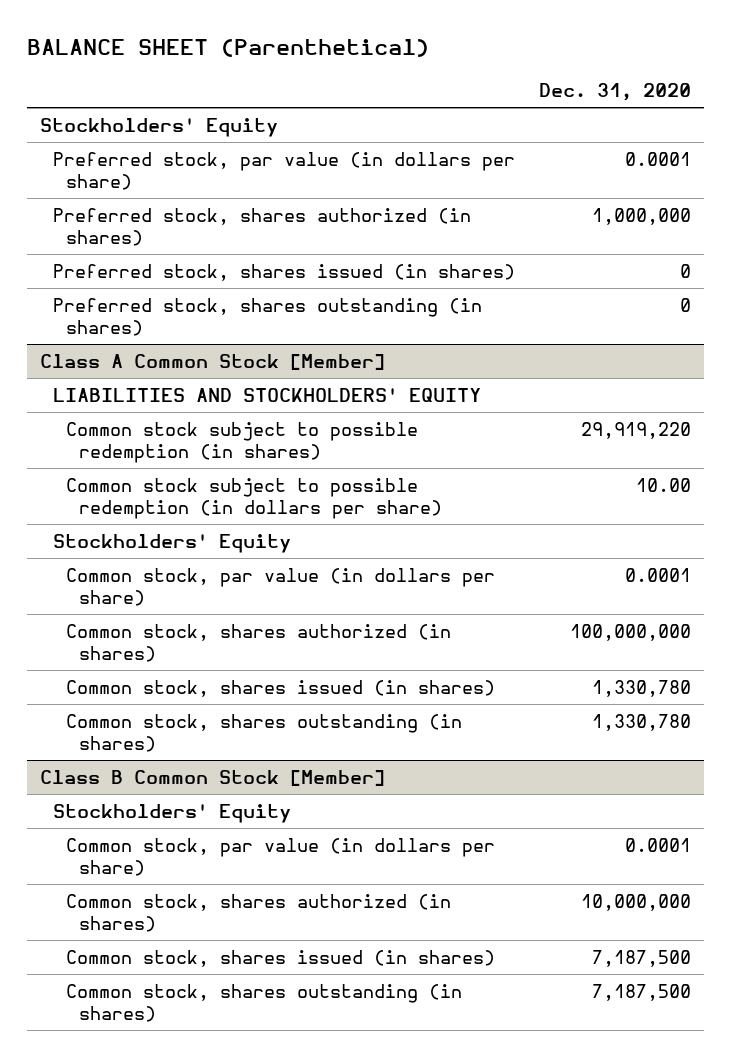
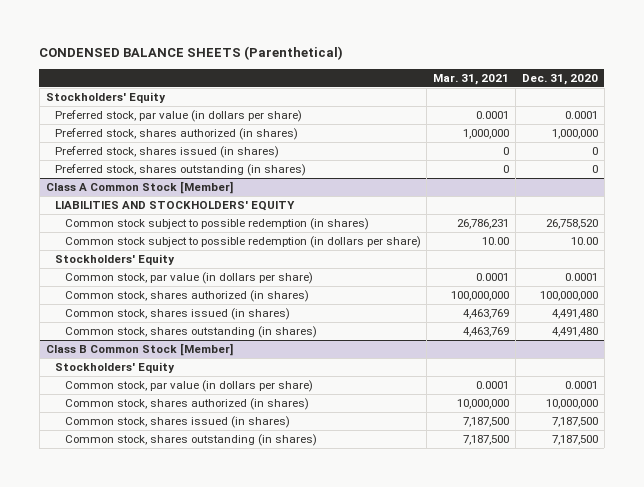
- BALANCE SHEET (Parenthetical)
+ CONDENSED BALANCE SHEETS (Parenthetical)
- | Dec. 31, 2020
+ | Mar. 31, 2021 | Dec. 31, 2020
@ Class A Common Stock [Member]
- Common stock subject to possible redemption (in shares) | 29,919,220
+ Common stock subject to possible redemption (in shares) | 26,786,231 | 26,758,520
- Common stock, shares issued (in shares) | 1,330,780
- Common stock, shares outstanding (in shares) | 1,330,780
+ Common stock, shares issued (in shares) | 4,463,769 | 4,491,480
+ Common stock, shares outstanding (in shares) | 4,463,769 | 4,491,480

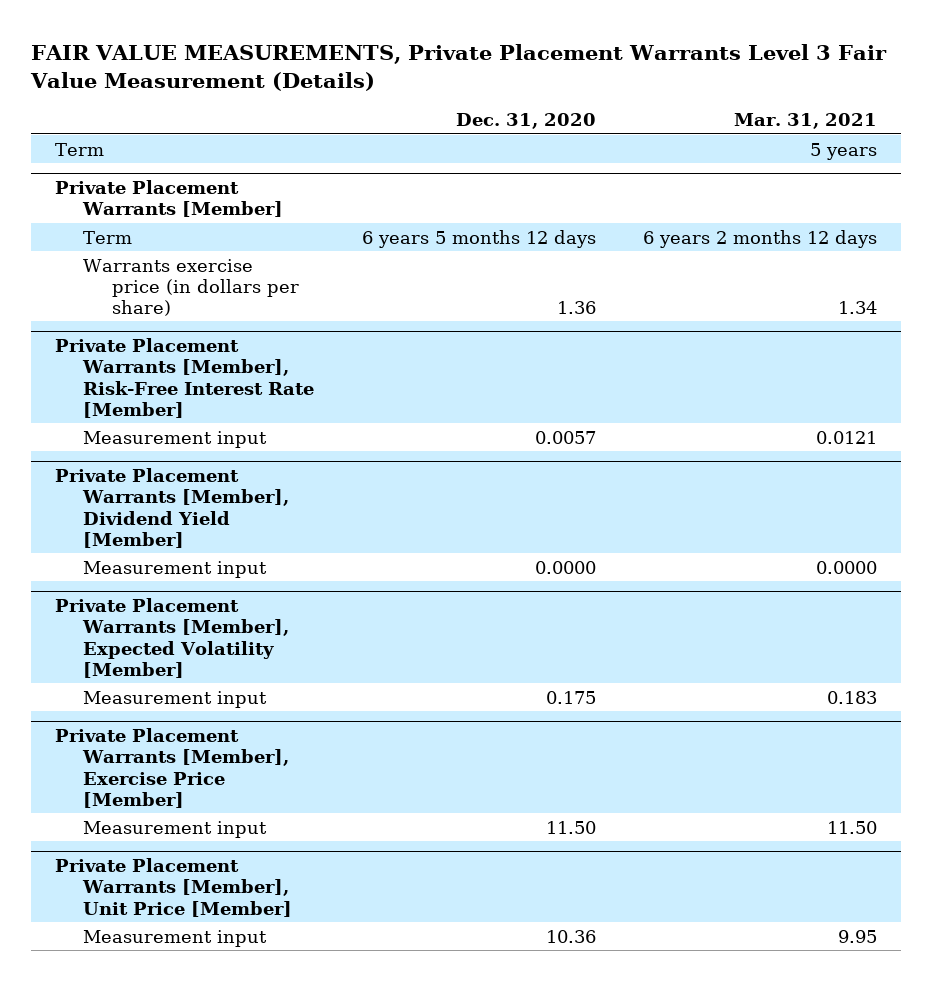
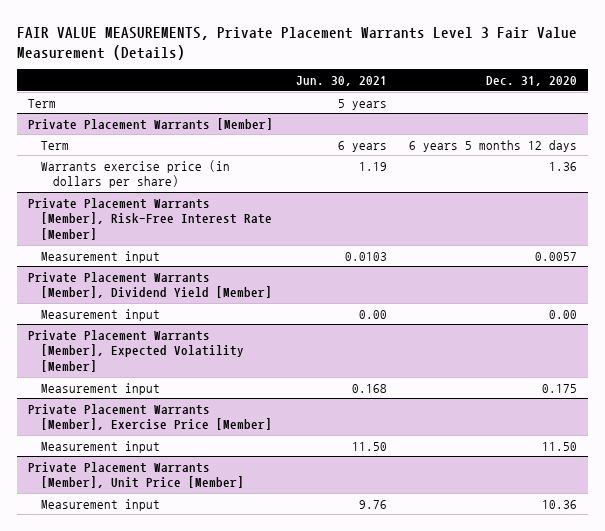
- | Dec. 31, 2020 | Mar. 31, 2021
+ | Jun. 30, 2021 | Dec. 31, 2020
@ Private Placement Warrants [Member], Dividend Yield [Member]
- Measurement input | 0.0000 | 0.0000
+ Measurement input | 0.00 | 0.00

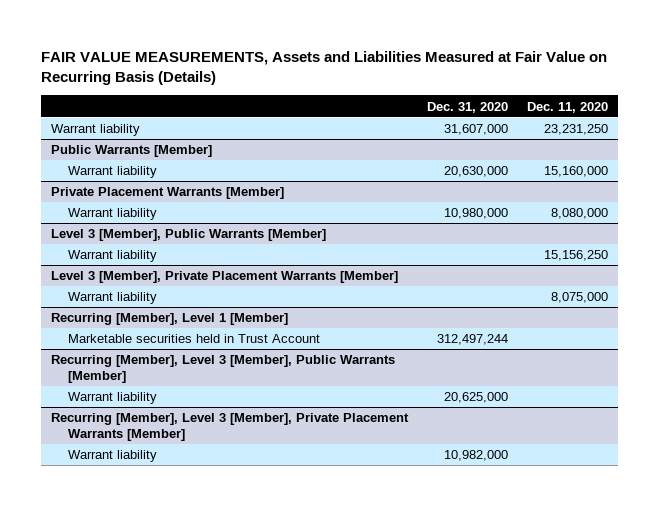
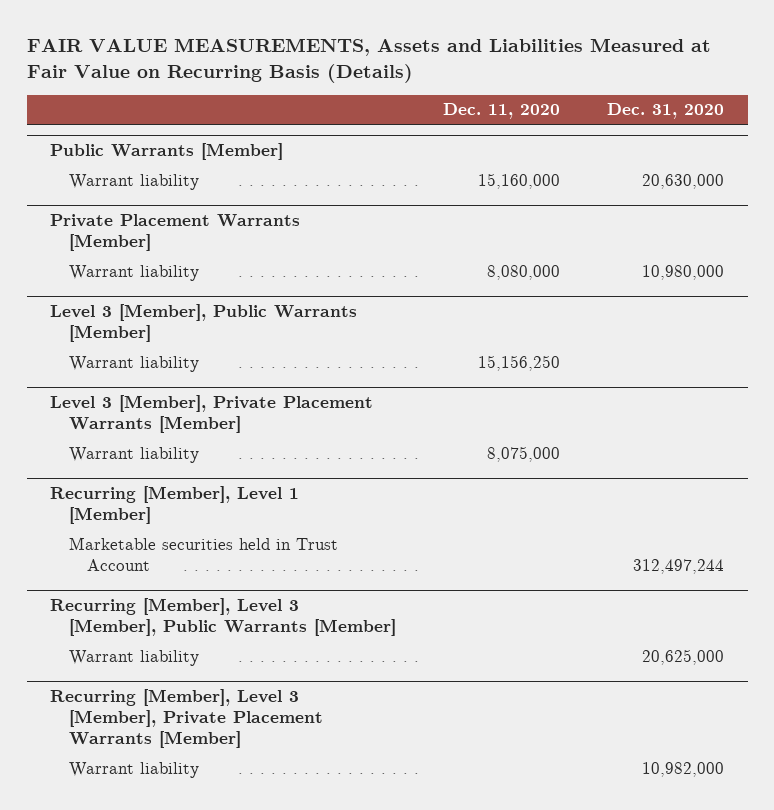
- | Dec. 31, 2020 | Dec. 11, 2020
+ | Dec. 11, 2020 | Dec. 31, 2020
- Warrant liability | 31,607,000 | 23,231,250

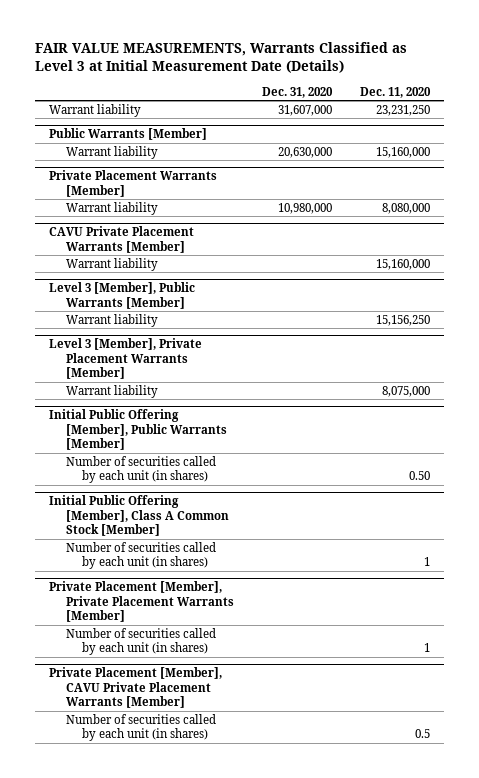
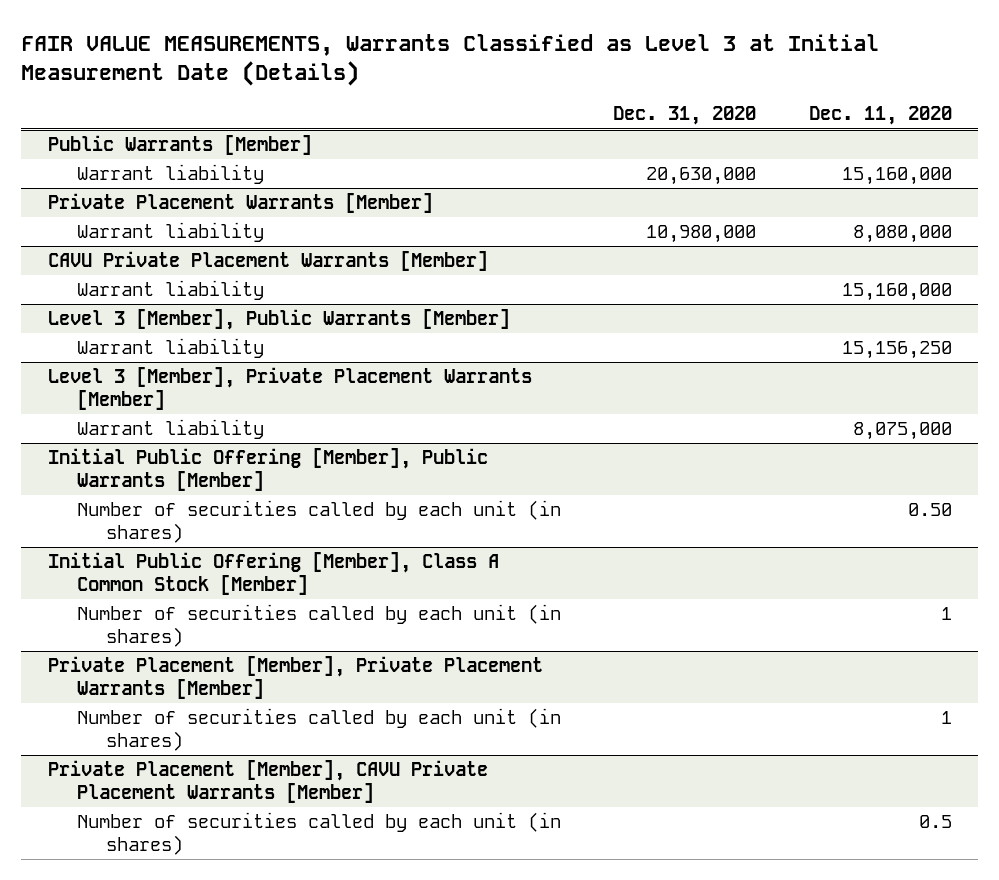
- Warrant liability | 31,607,000 | 23,231,250

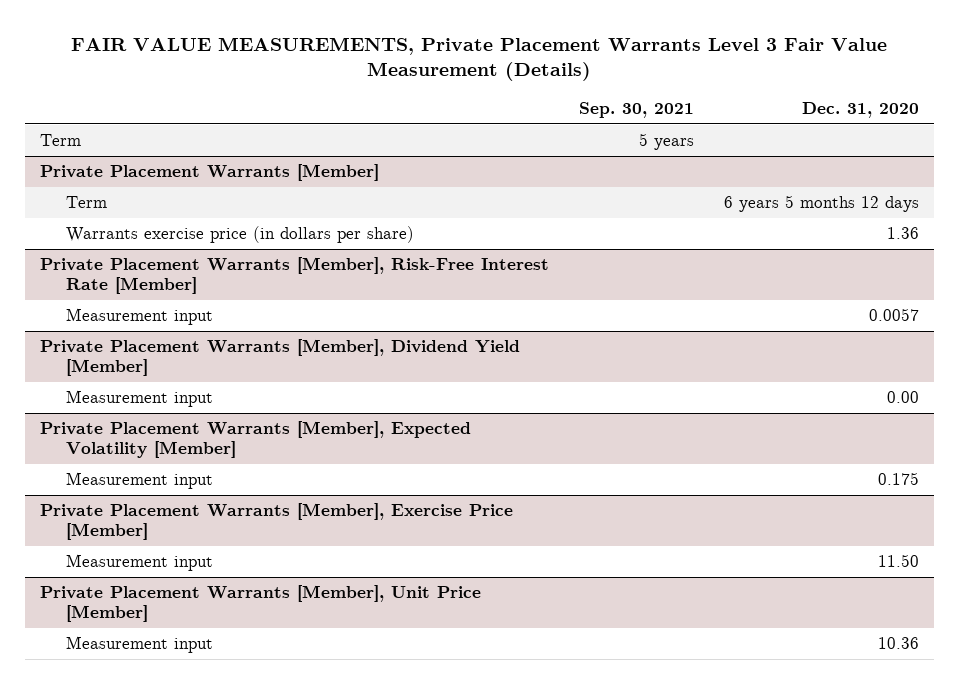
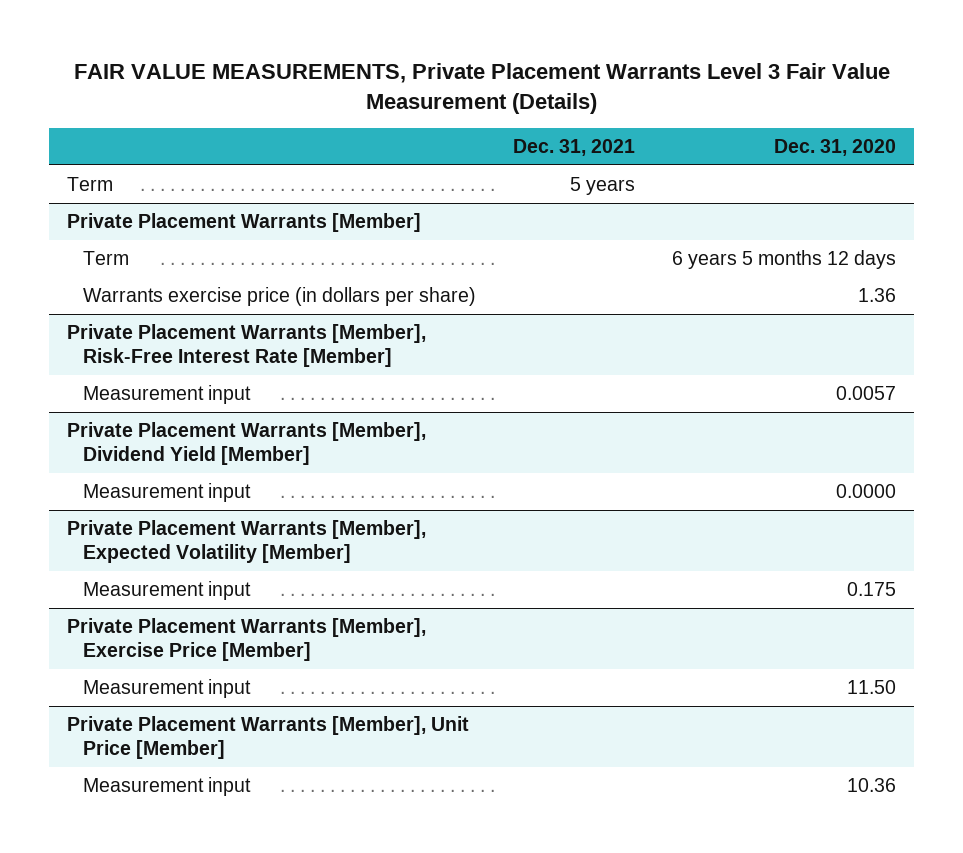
- | Sep. 30, 2021 | Dec. 31, 2020
+ | Dec. 31, 2021 | Dec. 31, 2020
@ Private Placement Warrants [Member], Dividend Yield [Member]
- Measurement input | | 0.00
+ Measurement input | | 0.0000

